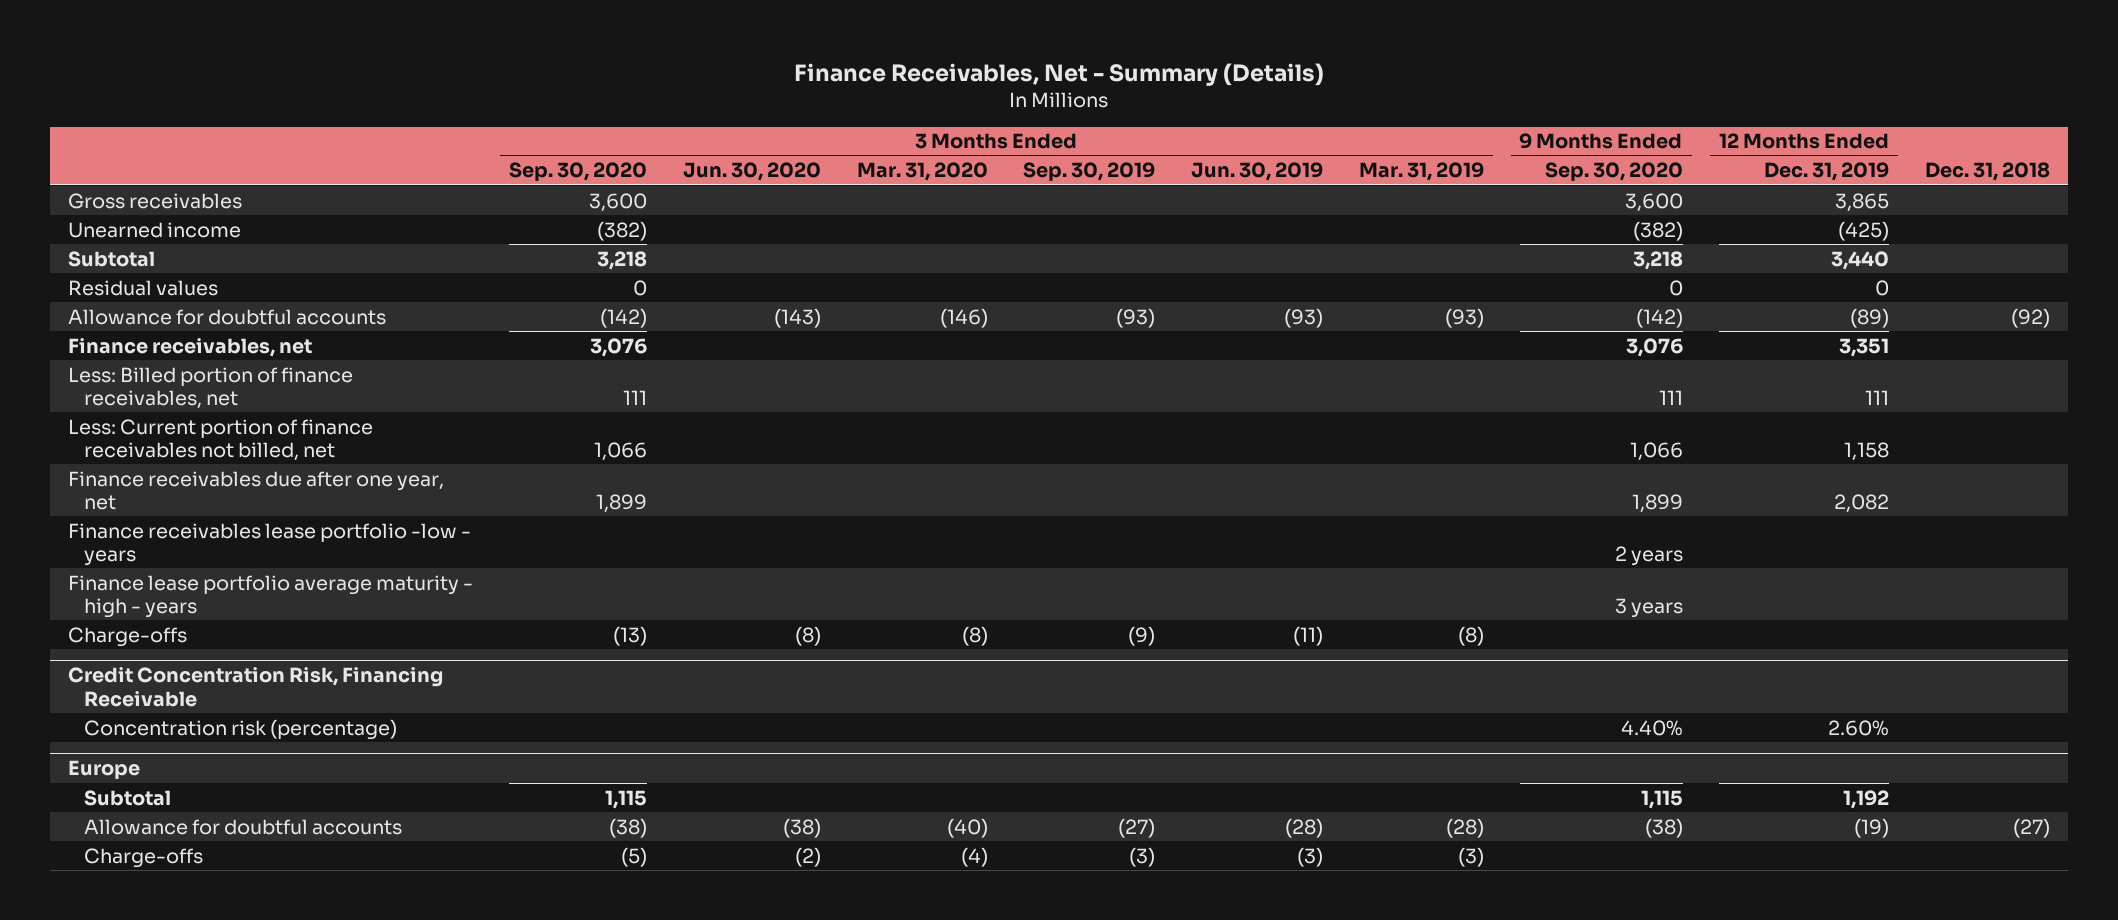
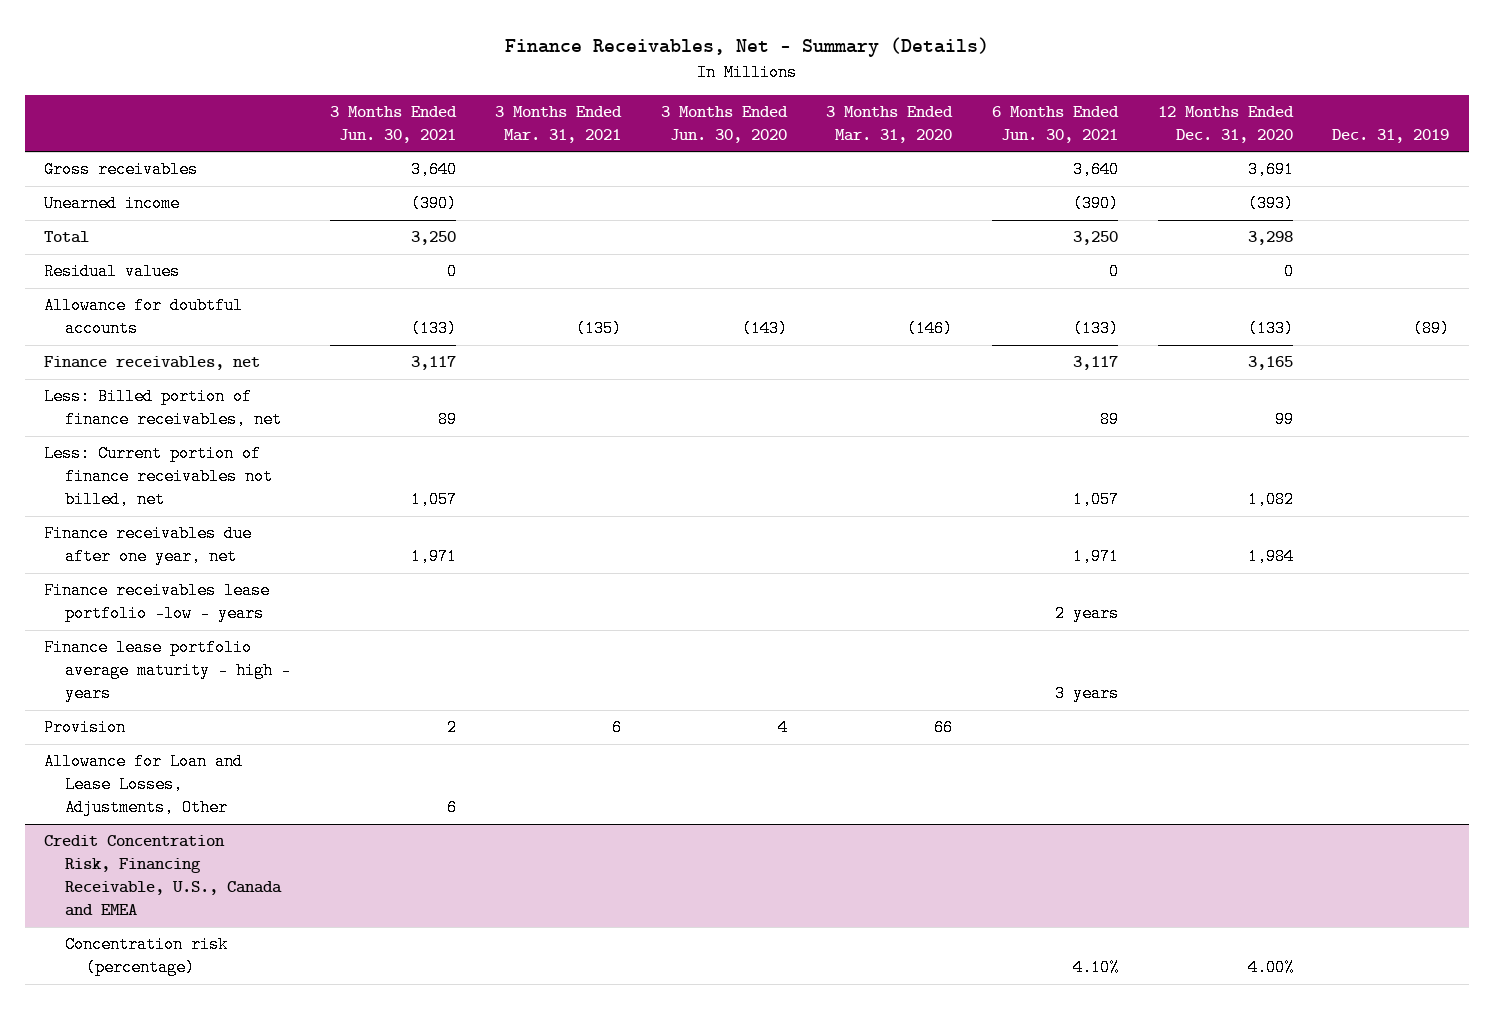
- | 3 Months Ended Sep. 30, 2020 | 3 Months Ended Jun. 30, 2020 | 3 Months Ended Mar. 31, 2020 | 3 Months Ended Sep. 30, 2019 | 3 Months Ended Jun. 30, 2019 | 3 Months Ended Mar. 31, 2019 | 9 Months Ended Sep. 30, 2020 | 12 Months Ended Dec. 31, 2019 | Dec. 31, 2018
+ | 3 Months Ended Jun. 30, 2021 | 3 Months Ended Mar. 31, 2021 | 3 Months Ended Jun. 30, 2020 | 3 Months Ended Mar. 31, 2020 | 6 Months Ended Jun. 30, 2021 | 12 Months Ended Dec. 31, 2020 | Dec. 31, 2019
- Subtotal | 3,218 | | | | | | 3,218 | 3,440 |
+ Total | 3,250 | | | | 3,250 | 3,298 |
- Charge-offs | (13) | (8) | (8) | (9) | (11) | (8) | | |
- Credit Concentration Risk, Financing Receivable
+ Provision | 2 | 6 | 4 | 66 | | |
+ Allowance for Loan and Lease Losses, Adjustments, Other | 6 | | | | | |
+ Credit Concentration Risk, Financing Receivable, U.S., Canada and EMEA
- Europe
- Subtotal | 1,115 | | | | | | 1,115 | 1,192 |
- Allowance for doubtful accounts | (38) | (38) | (40) | (27) | (28) | (28) | (38) | (19) | (27)
- Charge-offs | (5) | (2) | (4) | (3) | (3) | (3) | | |

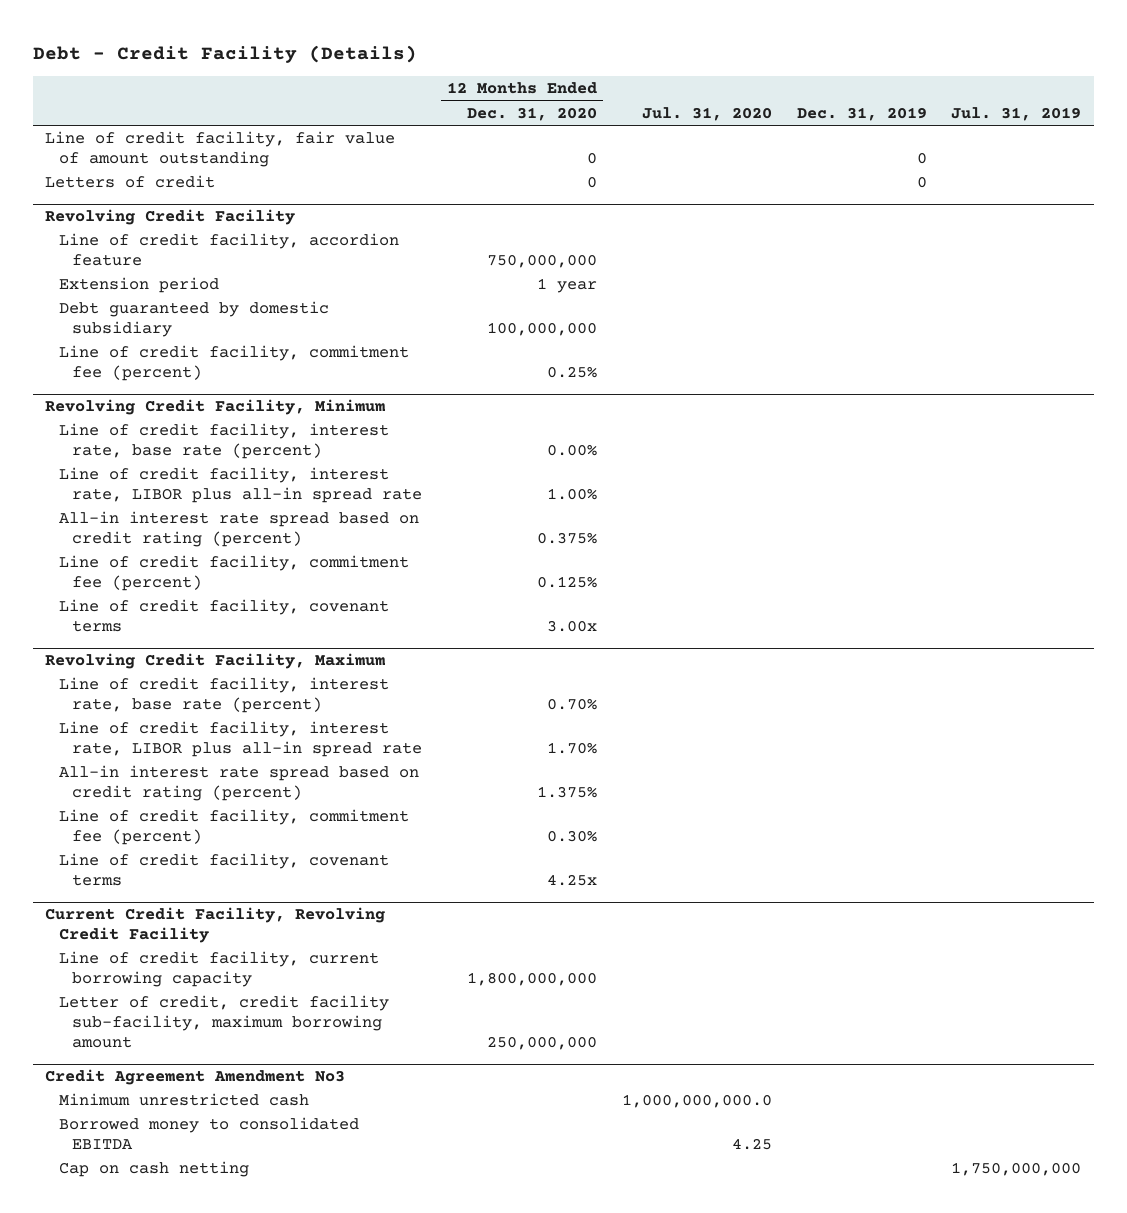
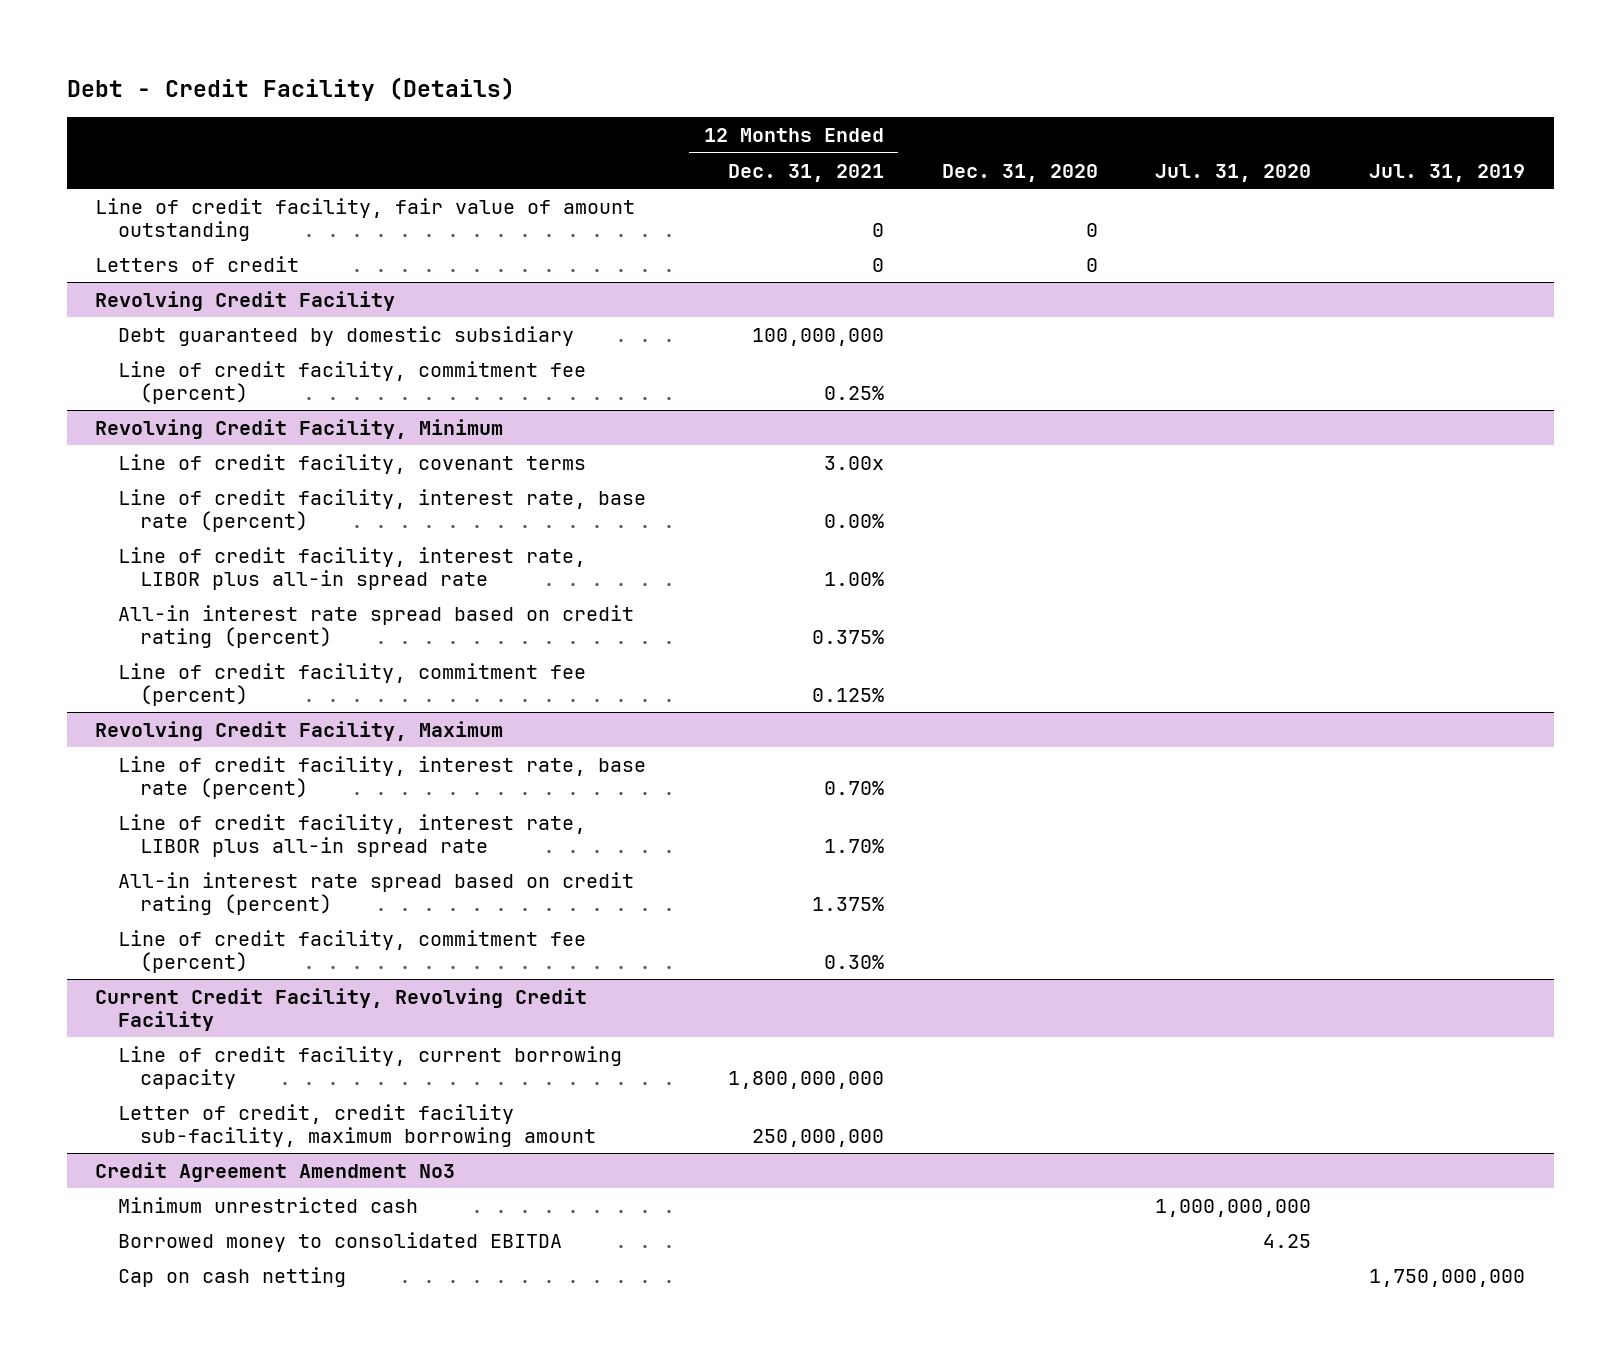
- | 12 Months Ended Dec. 31, 2020 | Jul. 31, 2020 | Dec. 31, 2019 | Jul. 31, 2019
+ | 12 Months Ended Dec. 31, 2021 | Dec. 31, 2020 | Jul. 31, 2020 | Jul. 31, 2019
@ Revolving Credit Facility
- Line of credit facility, accordion feature | 750,000,000 | | |
- Extension period | 1 year | | |
@ Revolving Credit Facility, Minimum
moved up: Line of credit facility, covenant terms | 3.00x | | |
@ Revolving Credit Facility, Maximum
- Line of credit facility, covenant terms | 4.25x | | |
@ Credit Agreement Amendment No3
- Minimum unrestricted cash | | 1,000,000,000.0 | |
+ Minimum unrestricted cash | | | 1,000,000,000 |

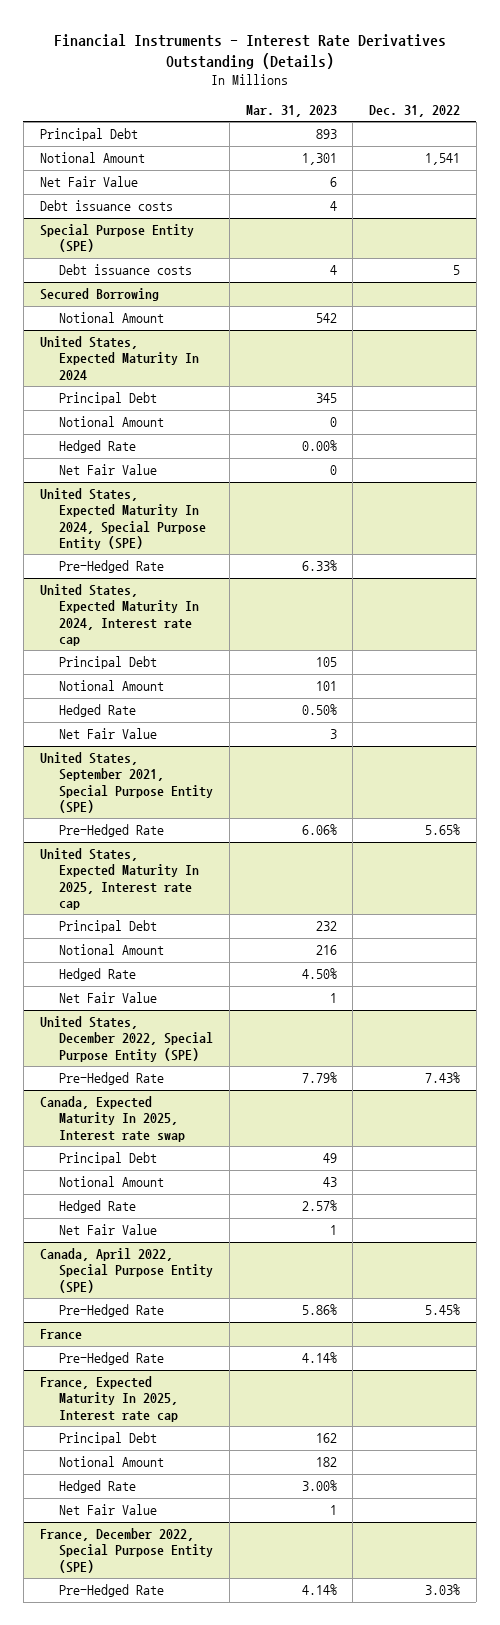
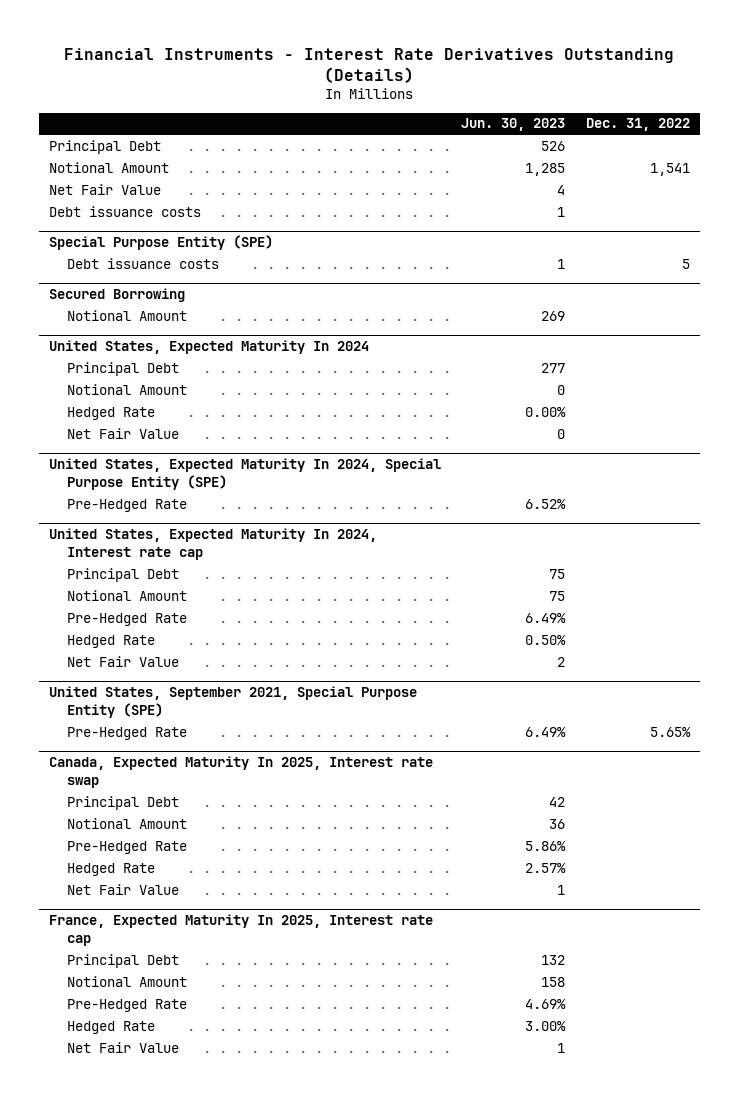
- | Mar. 31, 2023 | Dec. 31, 2022
+ | Jun. 30, 2023 | Dec. 31, 2022
@ United States, Expected Maturity In 2024, Interest rate cap
+ Pre-Hedged Rate | 6.49% |
- United States, Expected Maturity In 2025, Interest rate cap
- Principal Debt | 232 |
- Notional Amount | 216 |
- Hedged Rate | 4.50% |
- Net Fair Value | 1 |
- United States, December 2022, Special Purpose Entity (SPE)
- Pre-Hedged Rate | 7.79% | 7.43%
@ Canada, Expected Maturity In 2025, Interest rate swap
+ Pre-Hedged Rate | 5.86% |
- Canada, April 2022, Special Purpose Entity (SPE)
- Pre-Hedged Rate | 5.86% | 5.45%
- France
- Pre-Hedged Rate | 4.14% |
@ France, Expected Maturity In 2025, Interest rate cap
+ Pre-Hedged Rate | 4.69% |
- France, December 2022, Special Purpose Entity (SPE)
- Pre-Hedged Rate | 4.14% | 3.03%

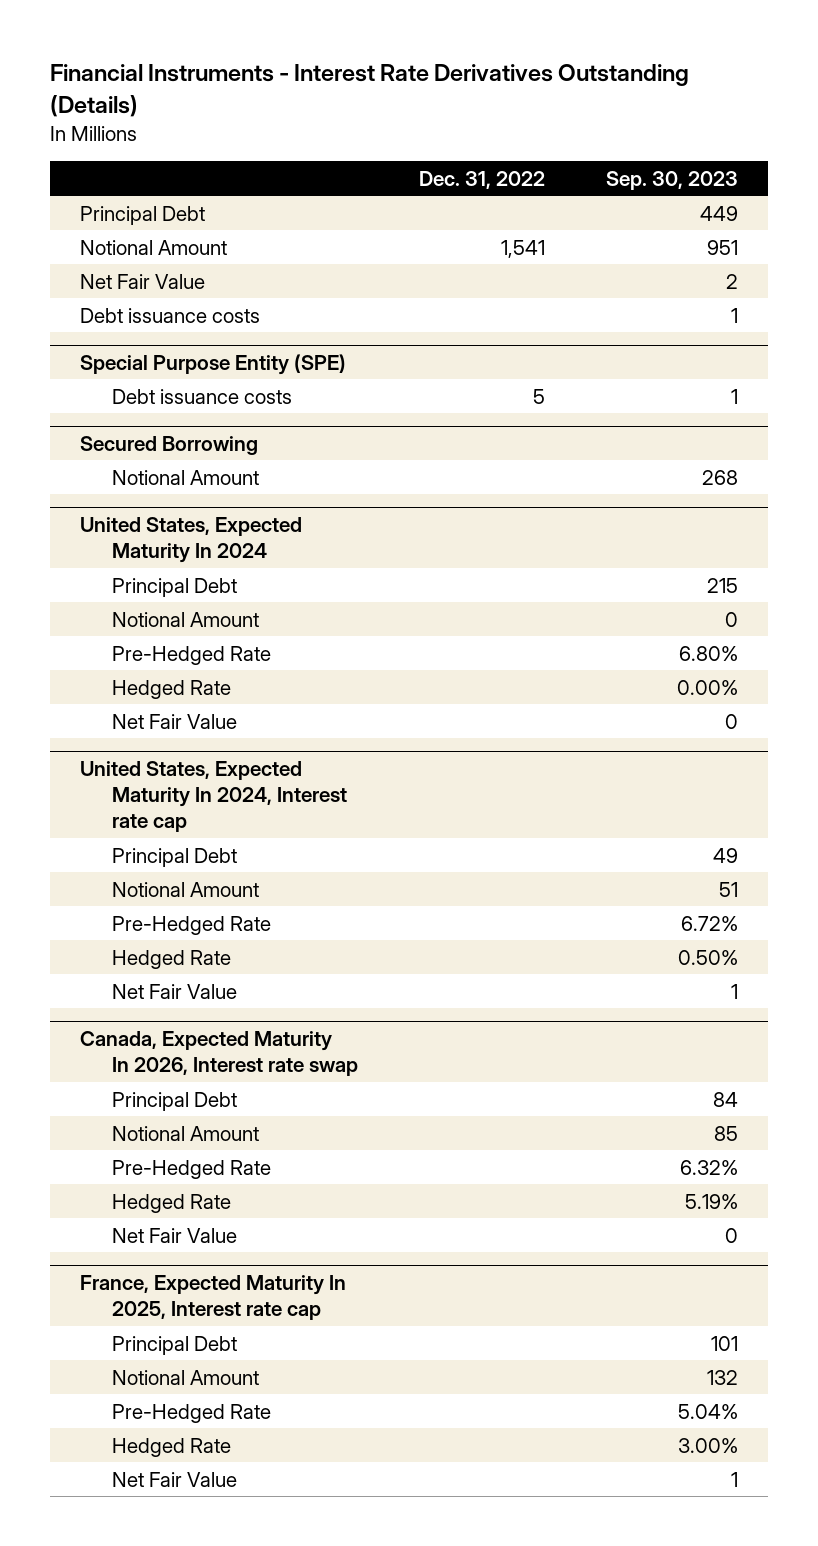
- | Jun. 30, 2023 | Dec. 31, 2022
+ | Dec. 31, 2022 | Sep. 30, 2023
@ United States, Expected Maturity In 2024
+ Pre-Hedged Rate | | 6.80%
- United States, Expected Maturity In 2024, Special Purpose Entity (SPE)
- Pre-Hedged Rate | 6.52% |
- United States, September 2021, Special Purpose Entity (SPE)
- Pre-Hedged Rate | 6.49% | 5.65%
- Canada, Expected Maturity In 2025, Interest rate swap
+ Canada, Expected Maturity In 2026, Interest rate swap

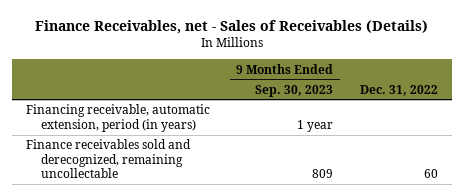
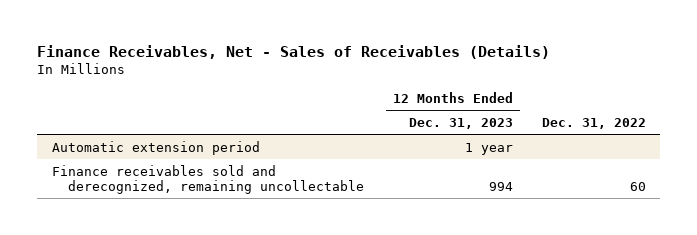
- Finance Receivables, net - Sales of Receivables (Details)
+ Finance Receivables, Net - Sales of Receivables (Details)
- | 9 Months Ended Sep. 30, 2023 | Dec. 31, 2022
+ | 12 Months Ended Dec. 31, 2023 | Dec. 31, 2022
- Financing receivable, automatic extension, period (in years) | 1 year |
+ Automatic extension period | 1 year |

